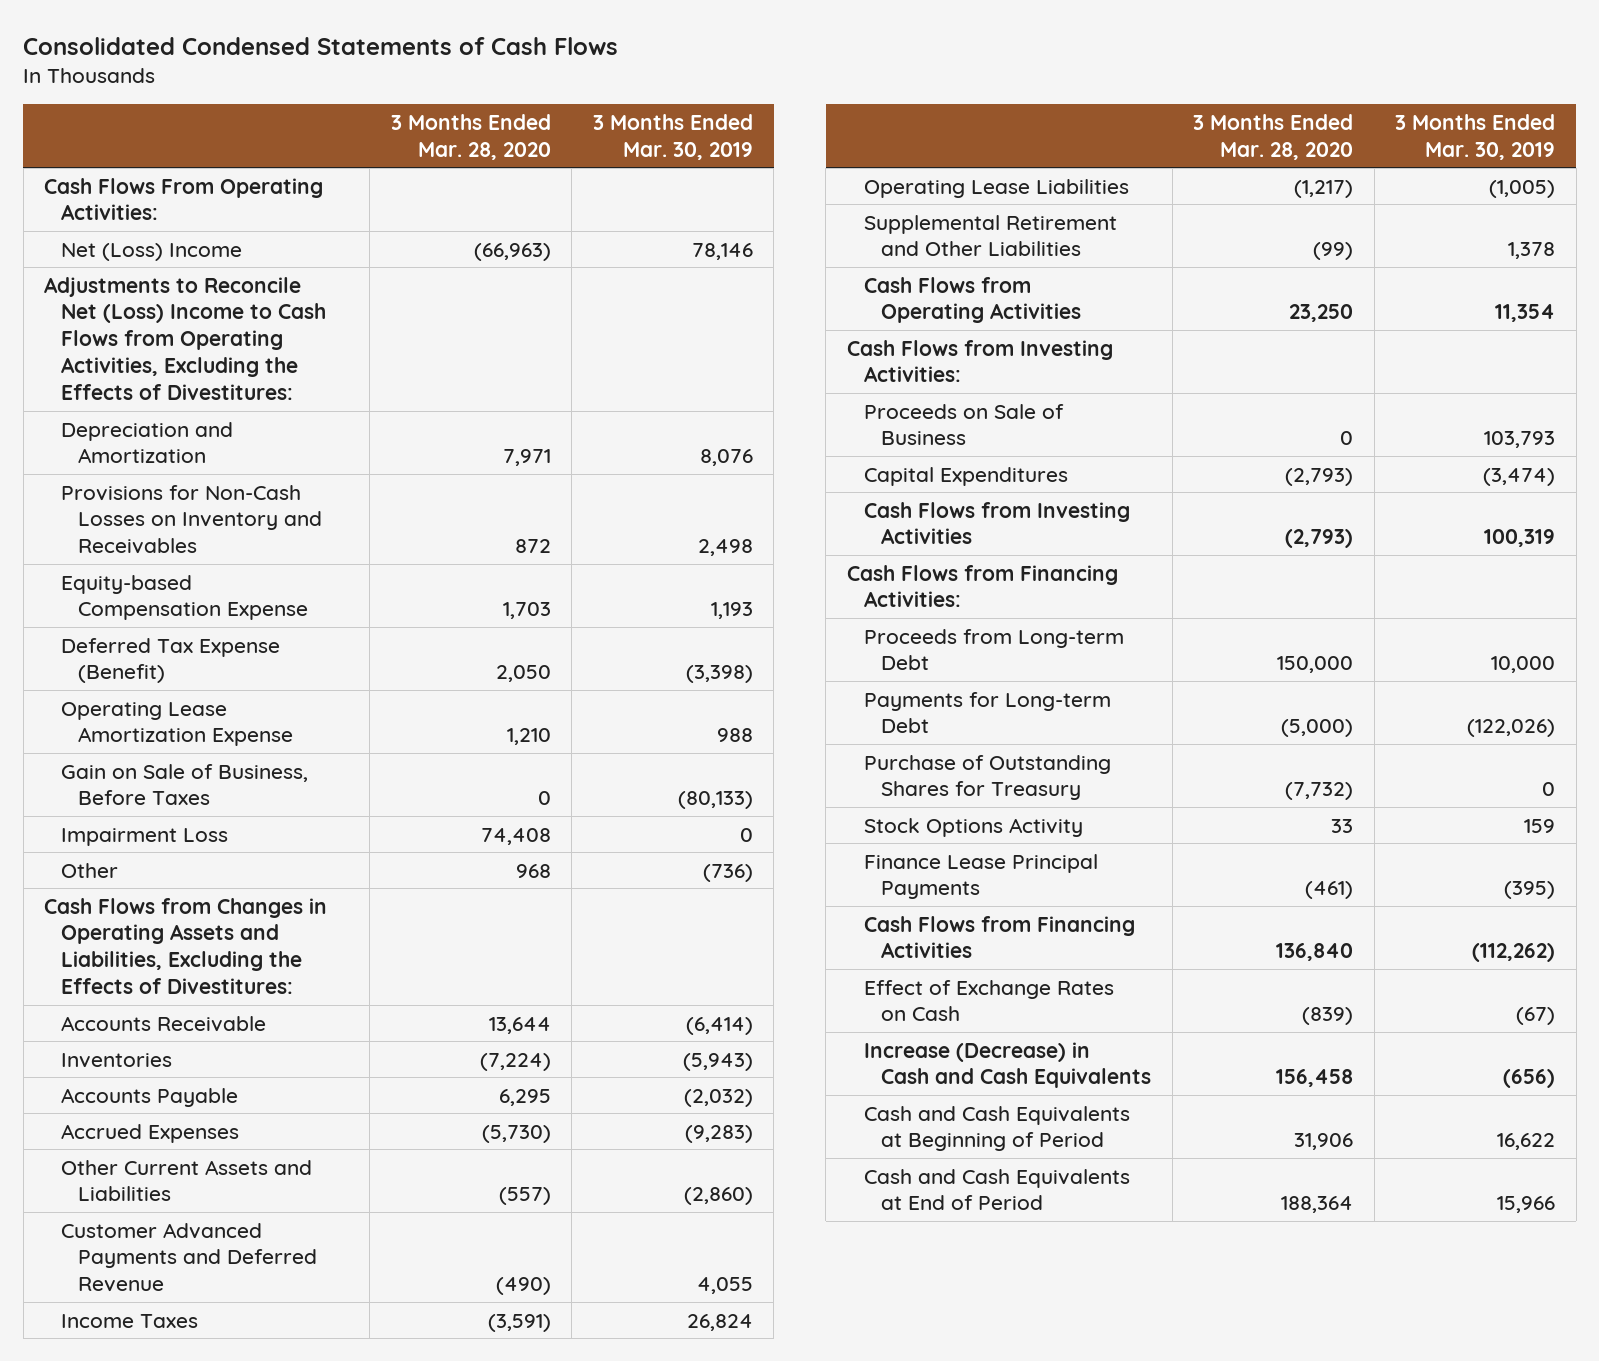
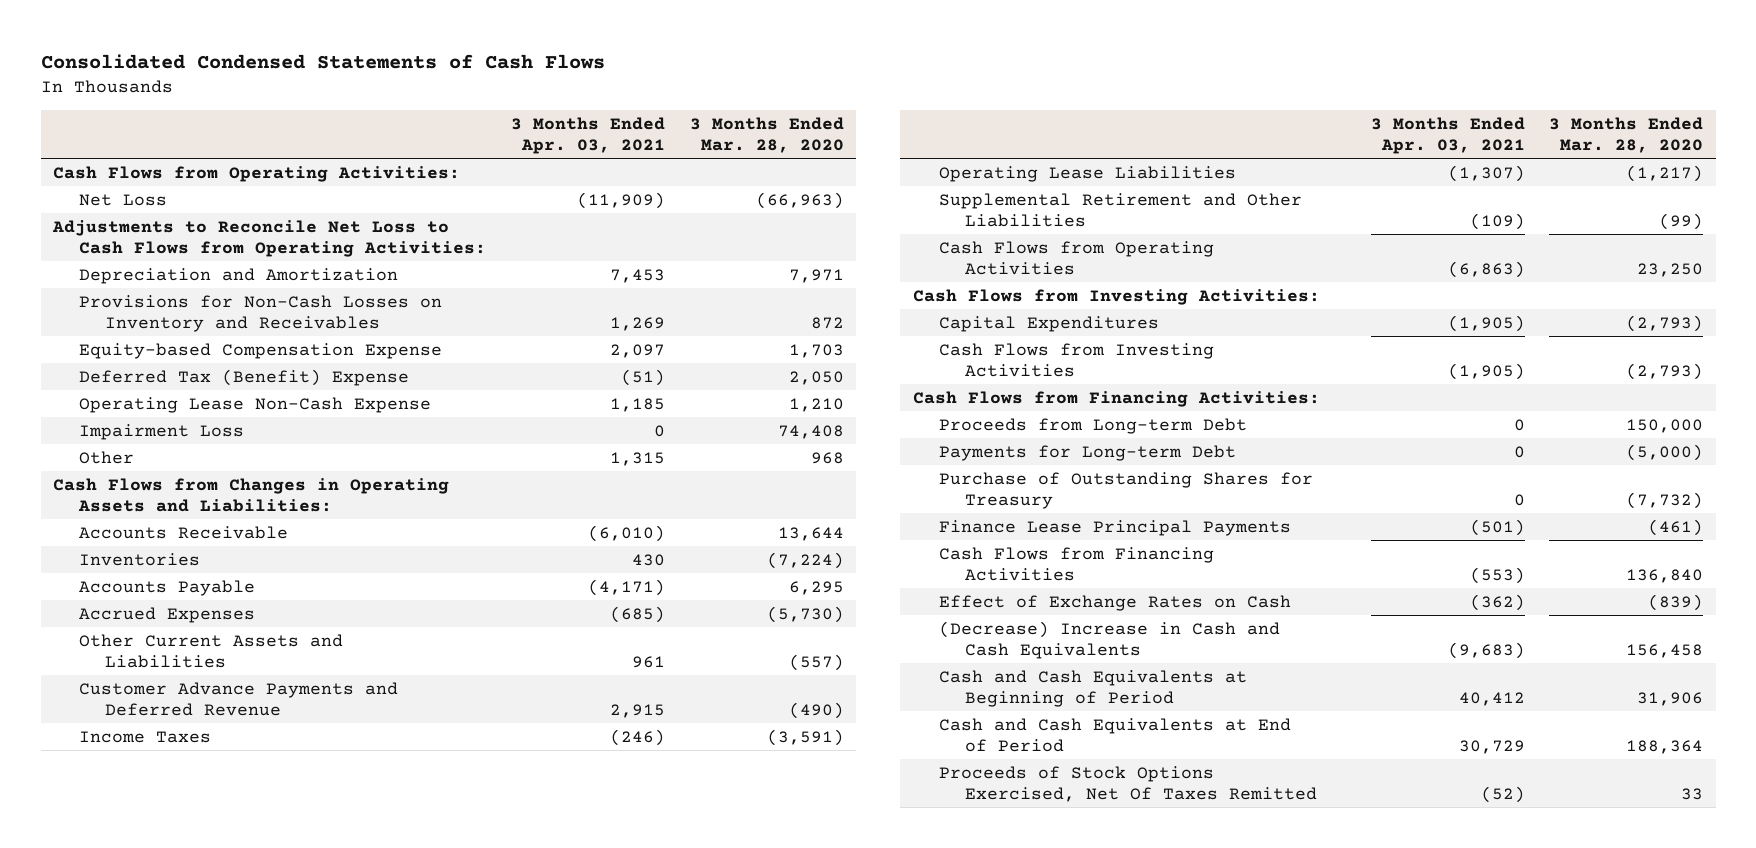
- | 3 Months Ended Mar. 28, 2020 | 3 Months Ended Mar. 30, 2019
+ | 3 Months Ended Apr. 03, 2021 | 3 Months Ended Mar. 28, 2020
- Cash Flows From Operating Activities:
- Net (Loss) Income | (66,963) | 78,146
- Adjustments to Reconcile Net (Loss) Income to Cash Flows from Operating Activities, Excluding the Effects of Divestitures:
+ Cash Flows from Operating Activities:
+ Net Loss | (11,909) | (66,963)
+ Adjustments to Reconcile Net Loss to Cash Flows from Operating Activities:
- Deferred Tax Expense (Benefit) | 2,050 | (3,398)
- Operating Lease Amortization Expense | 1,210 | 988
- Gain on Sale of Business, Before Taxes | 0 | (80,133)
+ Deferred Tax (Benefit) Expense | (51) | 2,050
+ Operating Lease Non-Cash Expense | 1,185 | 1,210
- Cash Flows from Changes in Operating Assets and Liabilities, Excluding the Effects of Divestitures:
+ Cash Flows from Changes in Operating Assets and Liabilities:
- Customer Advanced Payments and Deferred Revenue | (490) | 4,055
+ Customer Advance Payments and Deferred Revenue | 2,915 | (490)
- Proceeds on Sale of Business | 0 | 103,793
- Stock Options Activity | 33 | 159
- Increase (Decrease) in Cash and Cash Equivalents | 156,458 | (656)
+ (Decrease) Increase in Cash and Cash Equivalents | (9,683) | 156,458
+ Proceeds of Stock Options Exercised, Net Of Taxes Remitted | (52) | 33

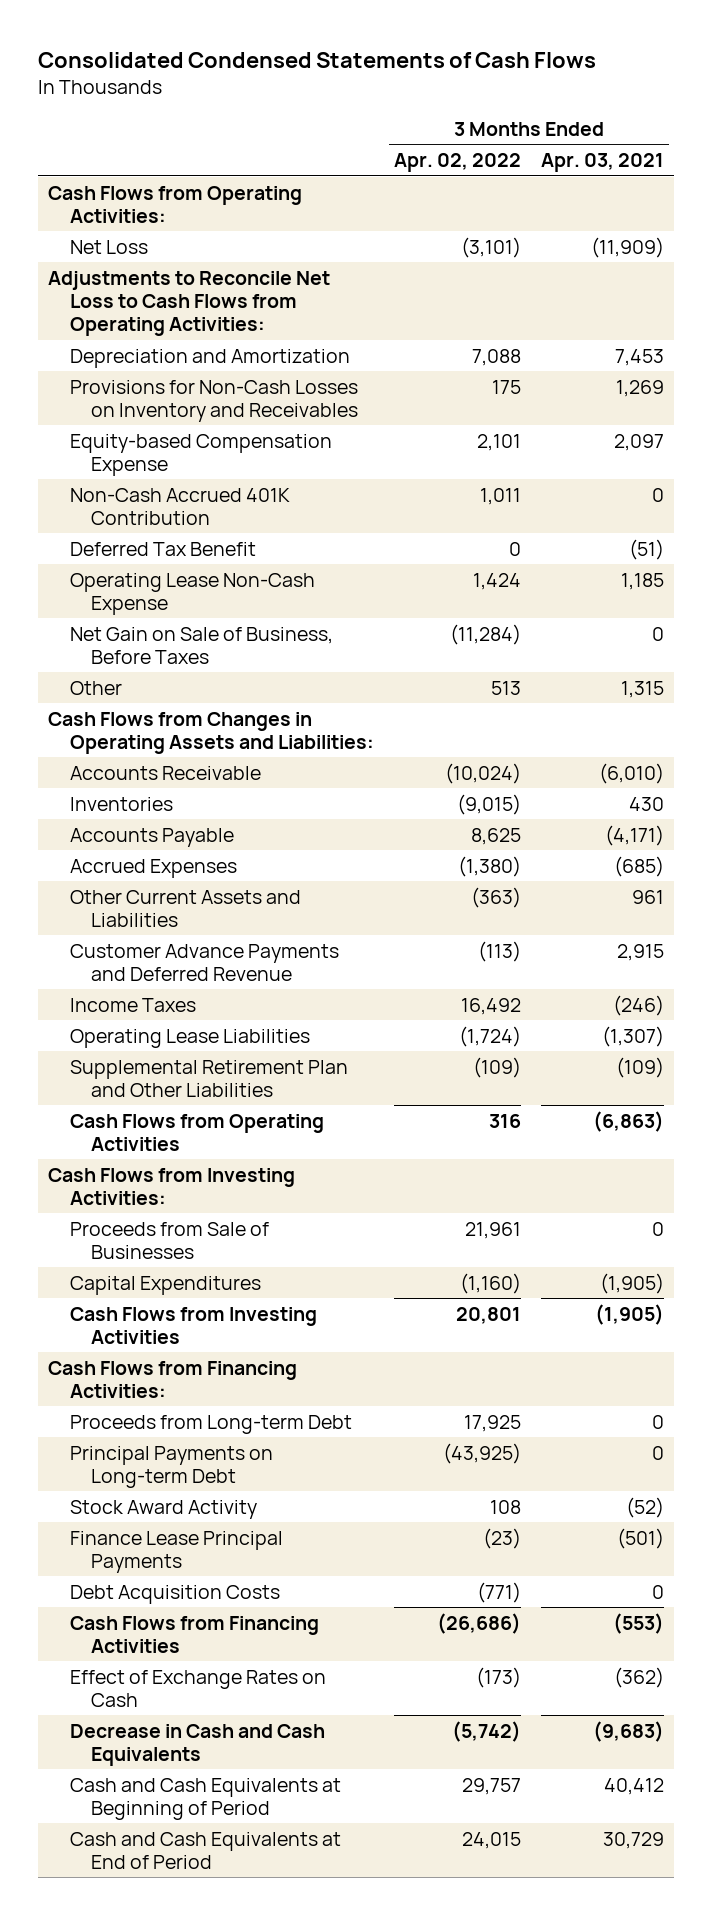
- | 3 Months Ended Apr. 03, 2021 | 3 Months Ended Mar. 28, 2020
+ | 3 Months Ended Apr. 02, 2022 | 3 Months Ended Apr. 03, 2021
- Deferred Tax (Benefit) Expense | (51) | 2,050
+ Non-Cash Accrued 401K Contribution | 1,011 | 0
+ Deferred Tax Benefit | 0 | (51)
- Impairment Loss | 0 | 74,408
+ Net Gain on Sale of Business, Before Taxes | (11,284) | 0
- Supplemental Retirement and Other Liabilities | (109) | (99)
+ Supplemental Retirement Plan and Other Liabilities | (109) | (109)
+ Proceeds from Sale of Businesses | 21,961 | 0
- Payments for Long-term Debt | 0 | (5,000)
- Purchase of Outstanding Shares for Treasury | 0 | (7,732)
+ Principal Payments on Long-term Debt | (43,925) | 0
+ Stock Award Activity | 108 | (52)
+ Debt Acquisition Costs | (771) | 0
- (Decrease) Increase in Cash and Cash Equivalents | (9,683) | 156,458
+ Decrease in Cash and Cash Equivalents | (5,742) | (9,683)
- Proceeds of Stock Options Exercised, Net Of Taxes Remitted | (52) | 33

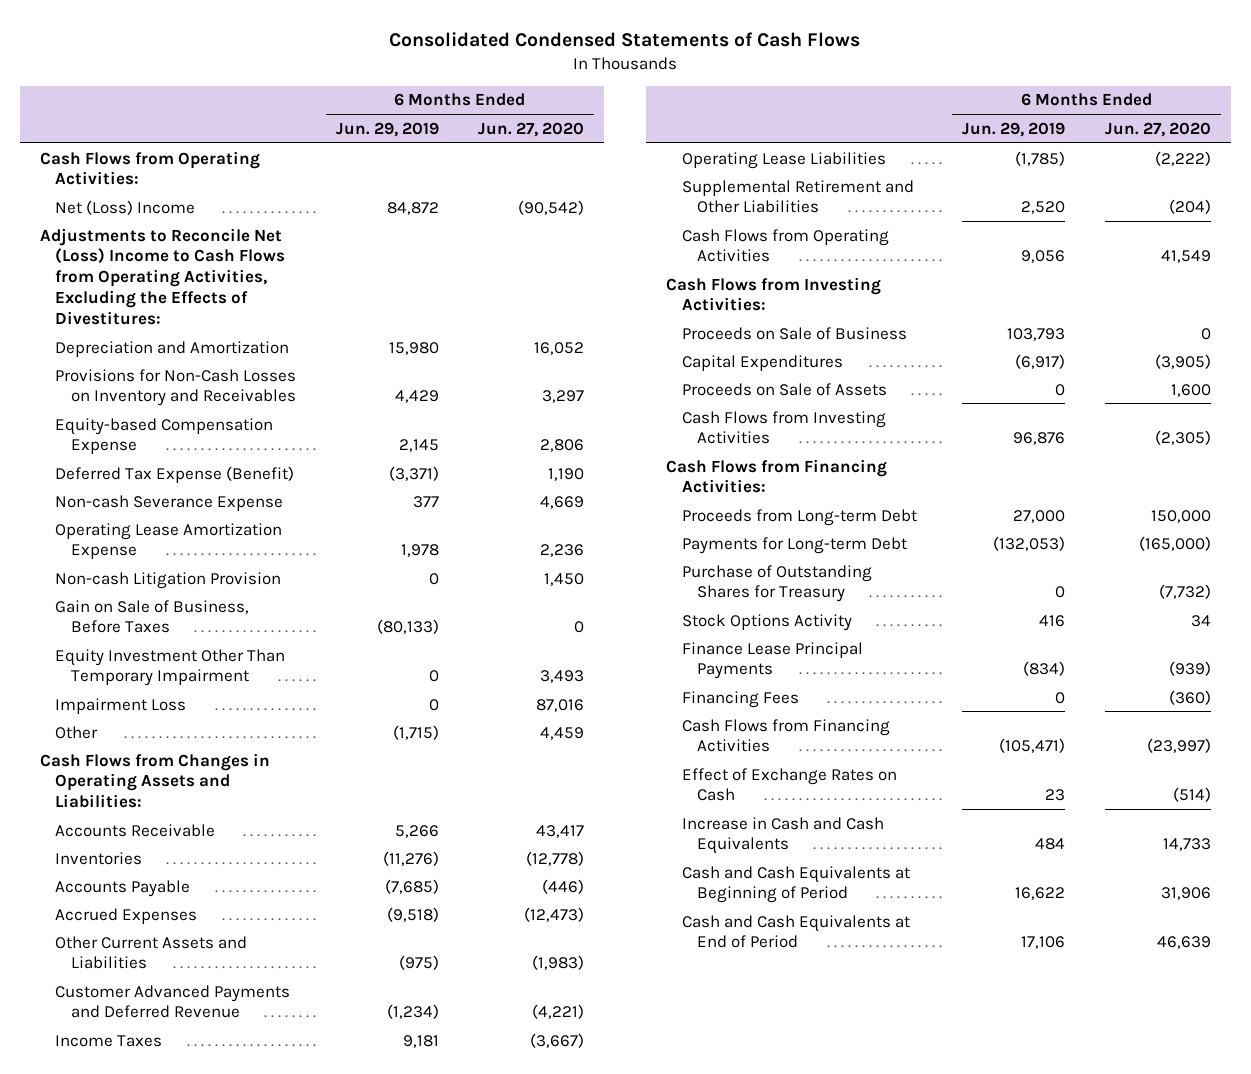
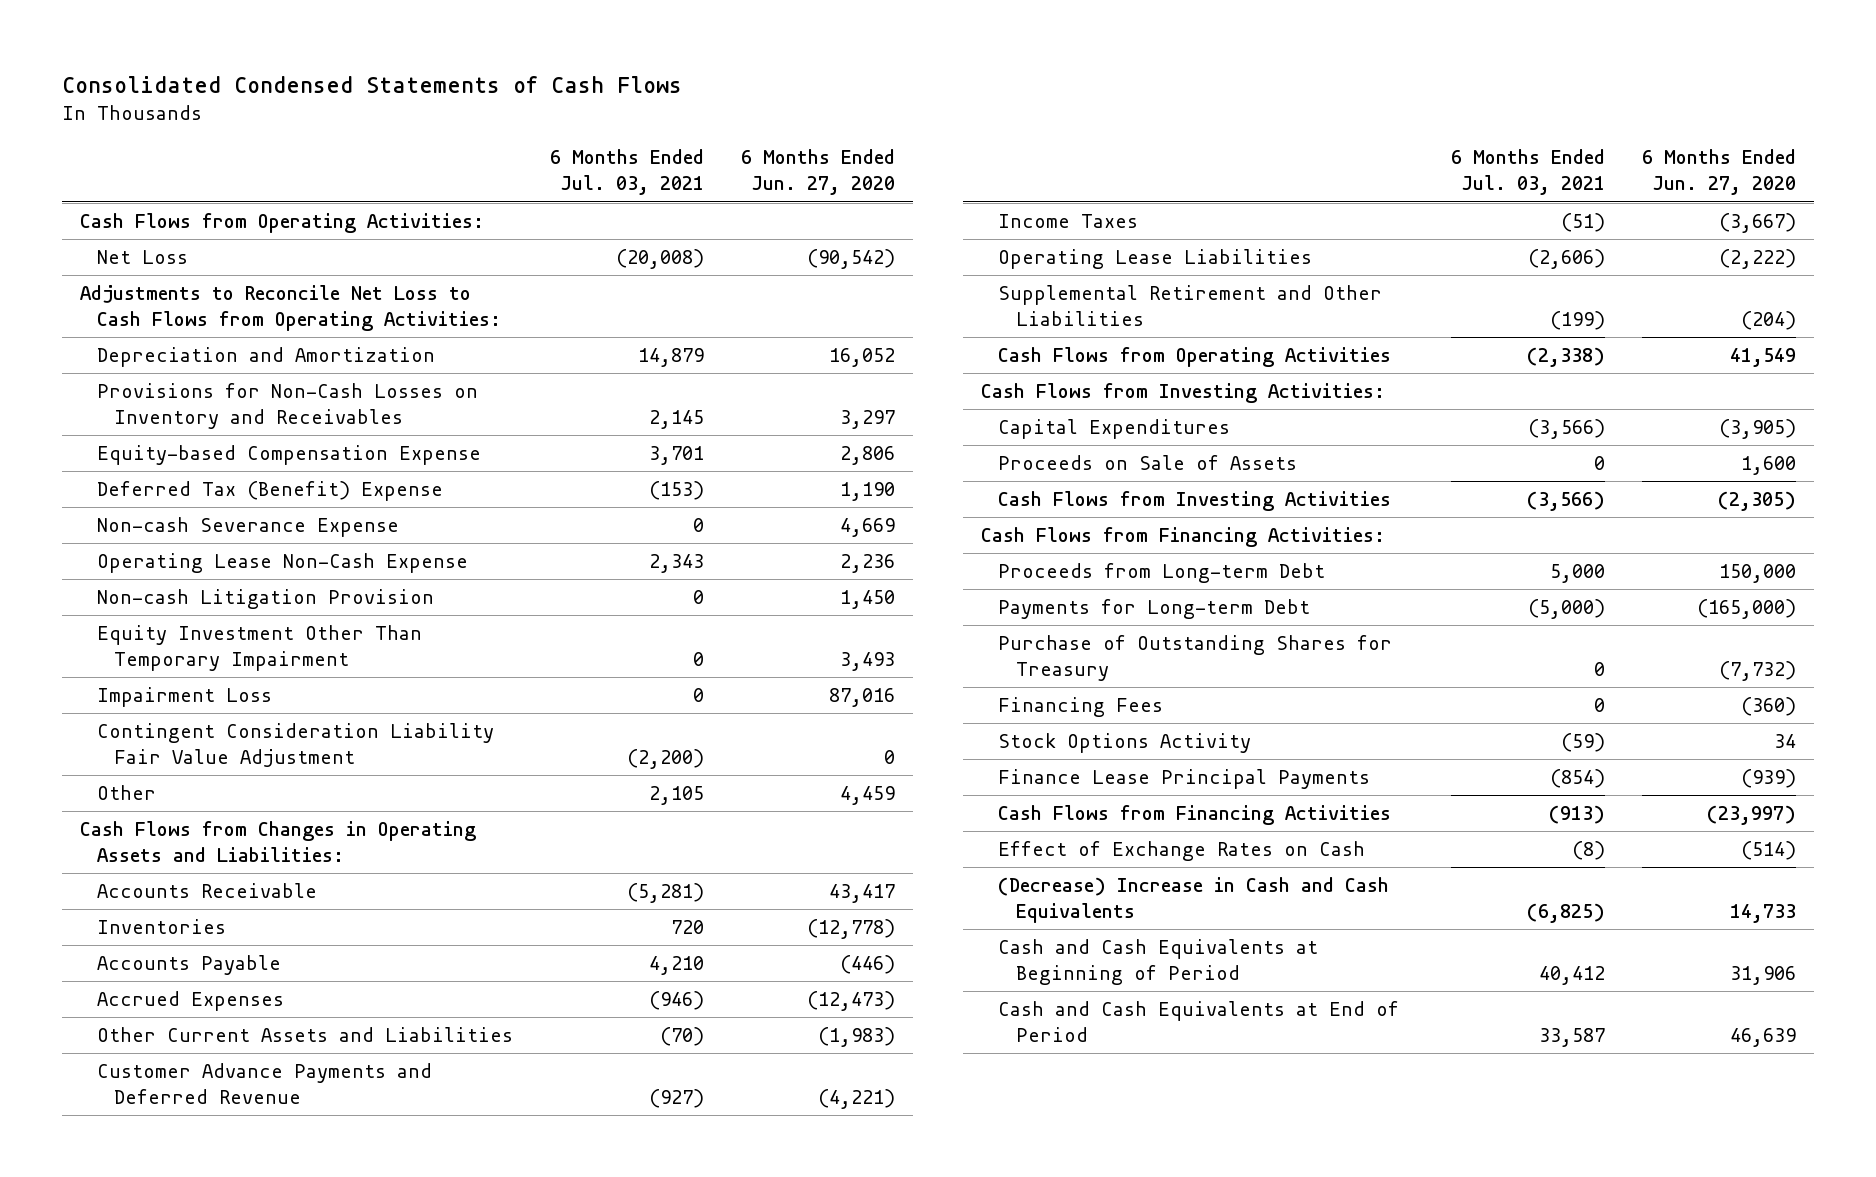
- | 6 Months Ended Jun. 29, 2019 | 6 Months Ended Jun. 27, 2020
+ | 6 Months Ended Jul. 03, 2021 | 6 Months Ended Jun. 27, 2020
- Net (Loss) Income | 84,872 | (90,542)
- Adjustments to Reconcile Net (Loss) Income to Cash Flows from Operating Activities, Excluding the Effects of Divestitures:
+ Net Loss | (20,008) | (90,542)
+ Adjustments to Reconcile Net Loss to Cash Flows from Operating Activities:
- Deferred Tax Expense (Benefit) | (3,371) | 1,190
+ Deferred Tax (Benefit) Expense | (153) | 1,190
- Operating Lease Amortization Expense | 1,978 | 2,236
+ Operating Lease Non-Cash Expense | 2,343 | 2,236
- Gain on Sale of Business, Before Taxes | (80,133) | 0
+ Contingent Consideration Liability Fair Value Adjustment | (2,200) | 0
- Customer Advanced Payments and Deferred Revenue | (1,234) | (4,221)
+ Customer Advance Payments and Deferred Revenue | (927) | (4,221)
- Proceeds on Sale of Business | 103,793 | 0
moved up: Financing Fees | 0 | (360)
- Increase in Cash and Cash Equivalents | 484 | 14,733
+ (Decrease) Increase in Cash and Cash Equivalents | (6,825) | 14,733

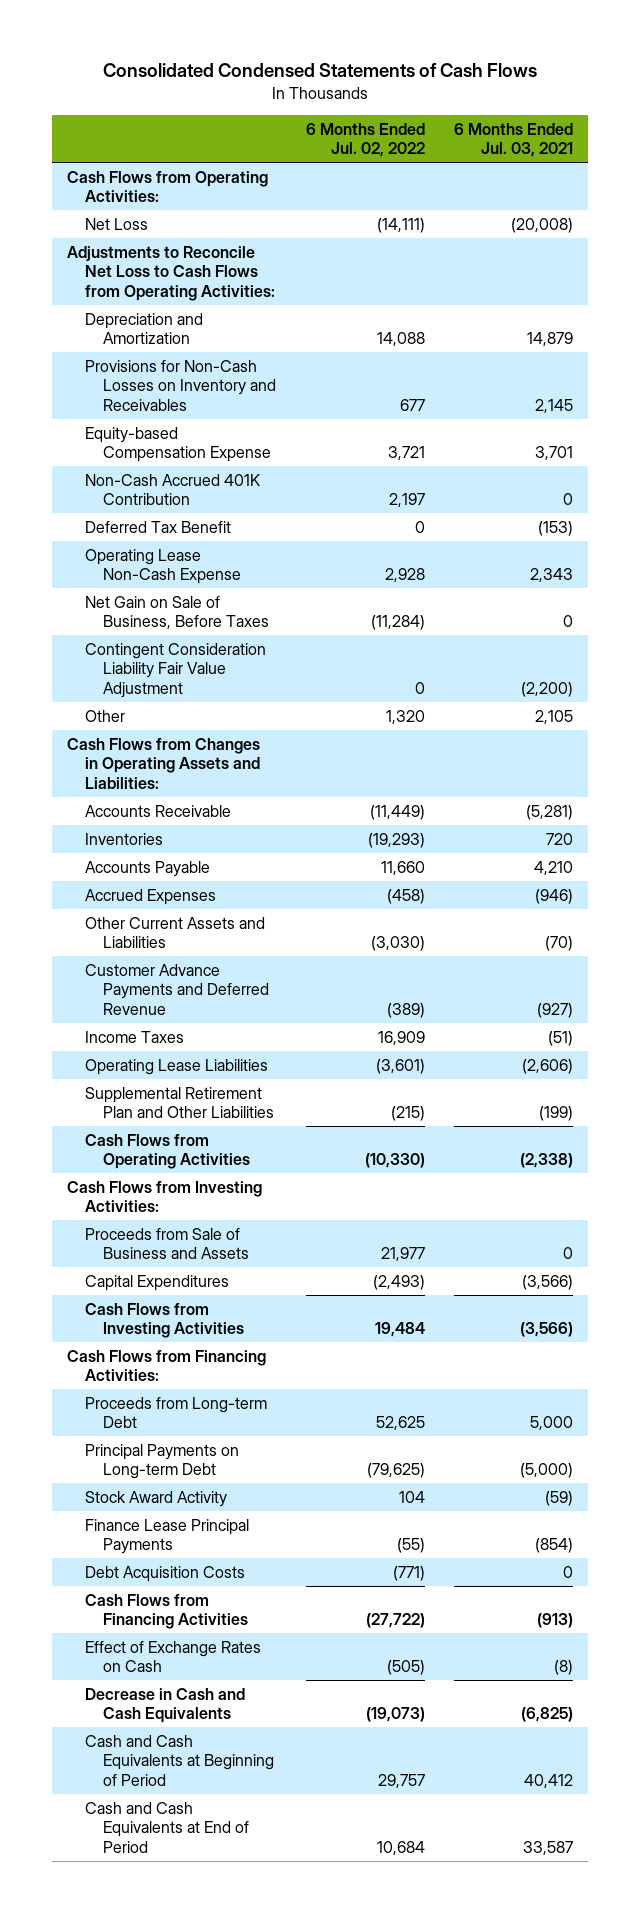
- | 6 Months Ended Jul. 03, 2021 | 6 Months Ended Jun. 27, 2020
+ | 6 Months Ended Jul. 02, 2022 | 6 Months Ended Jul. 03, 2021
- Deferred Tax (Benefit) Expense | (153) | 1,190
- Non-cash Severance Expense | 0 | 4,669
+ Non-Cash Accrued 401K Contribution | 2,197 | 0
+ Deferred Tax Benefit | 0 | (153)
- Non-cash Litigation Provision | 0 | 1,450
- Equity Investment Other Than Temporary Impairment | 0 | 3,493
- Impairment Loss | 0 | 87,016
+ Net Gain on Sale of Business, Before Taxes | (11,284) | 0
- Supplemental Retirement and Other Liabilities | (199) | (204)
+ Supplemental Retirement Plan and Other Liabilities | (215) | (199)
+ Proceeds from Sale of Business and Assets | 21,977 | 0
- Proceeds on Sale of Assets | 0 | 1,600
- Payments for Long-term Debt | (5,000) | (165,000)
- Purchase of Outstanding Shares for Treasury | 0 | (7,732)
- Financing Fees | 0 | (360)
- Stock Options Activity | (59) | 34
+ Principal Payments on Long-term Debt | (79,625) | (5,000)
+ Stock Award Activity | 104 | (59)
+ Debt Acquisition Costs | (771) | 0
- (Decrease) Increase in Cash and Cash Equivalents | (6,825) | 14,733
+ Decrease in Cash and Cash Equivalents | (19,073) | (6,825)

